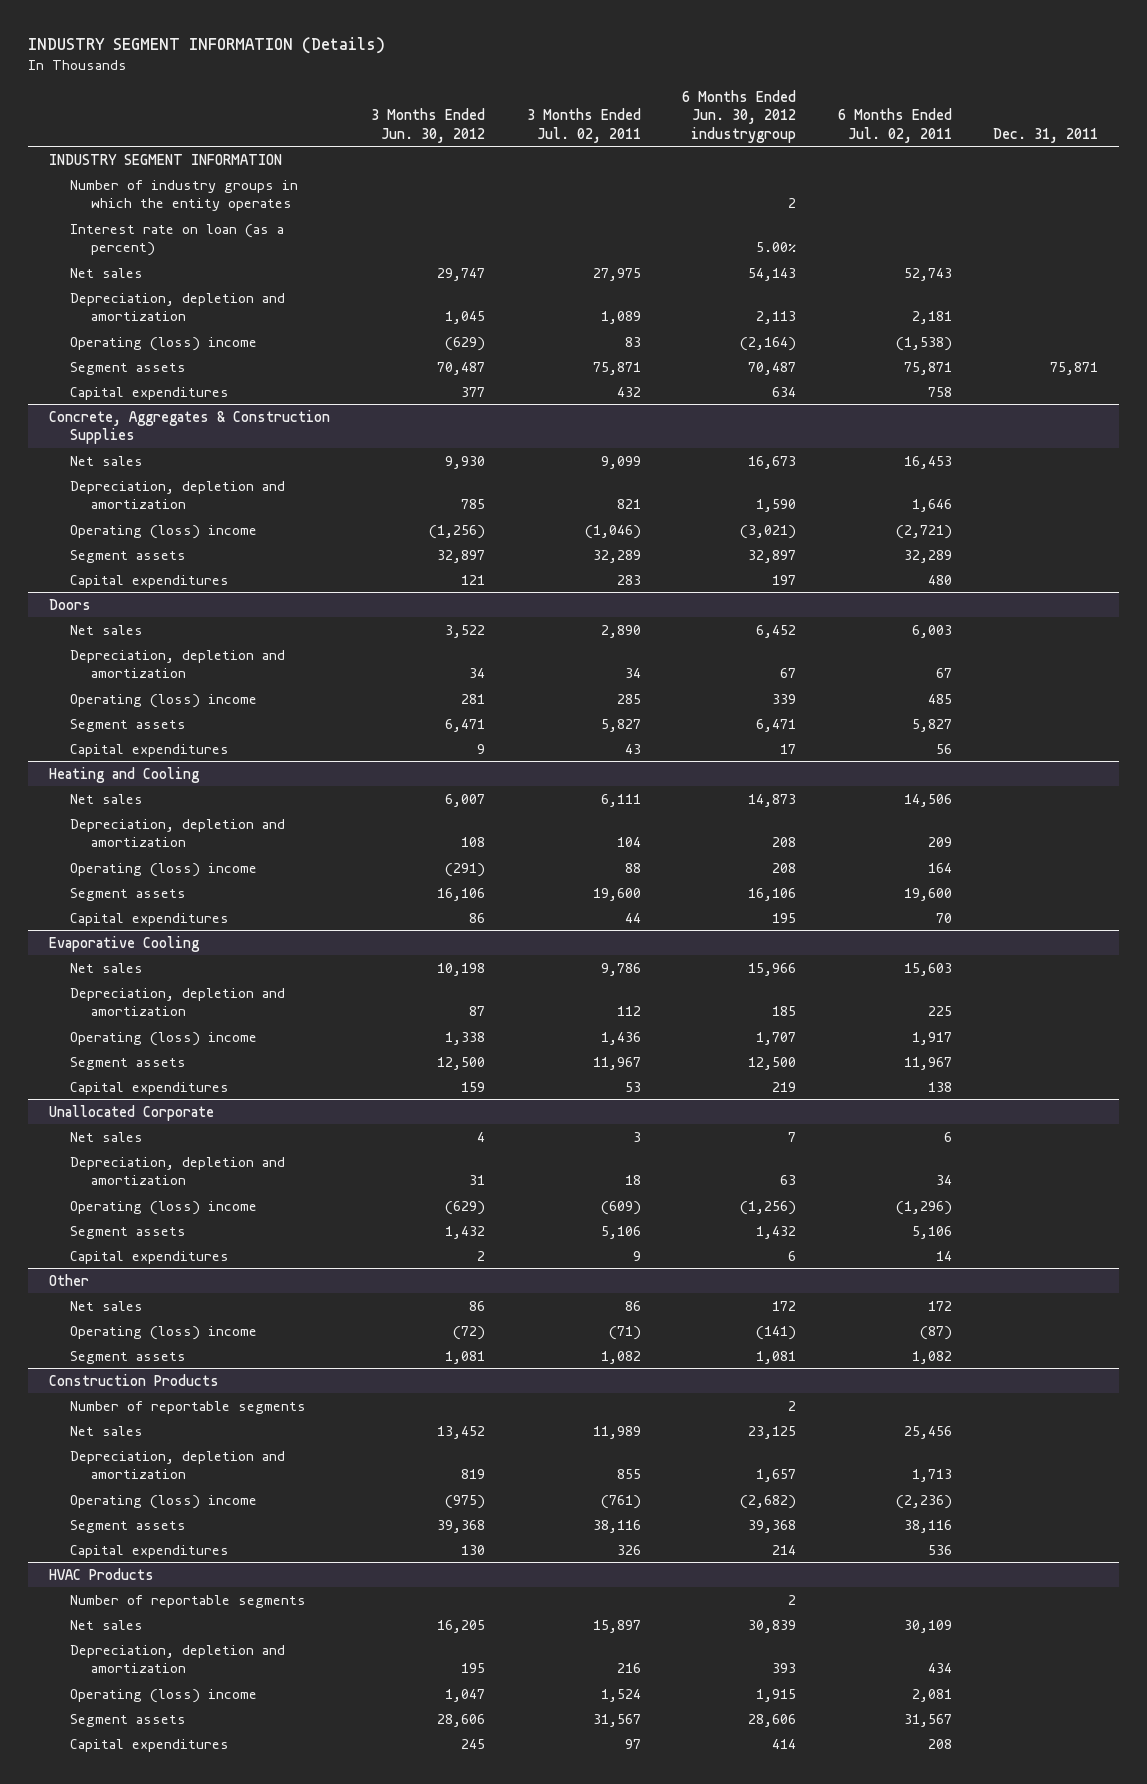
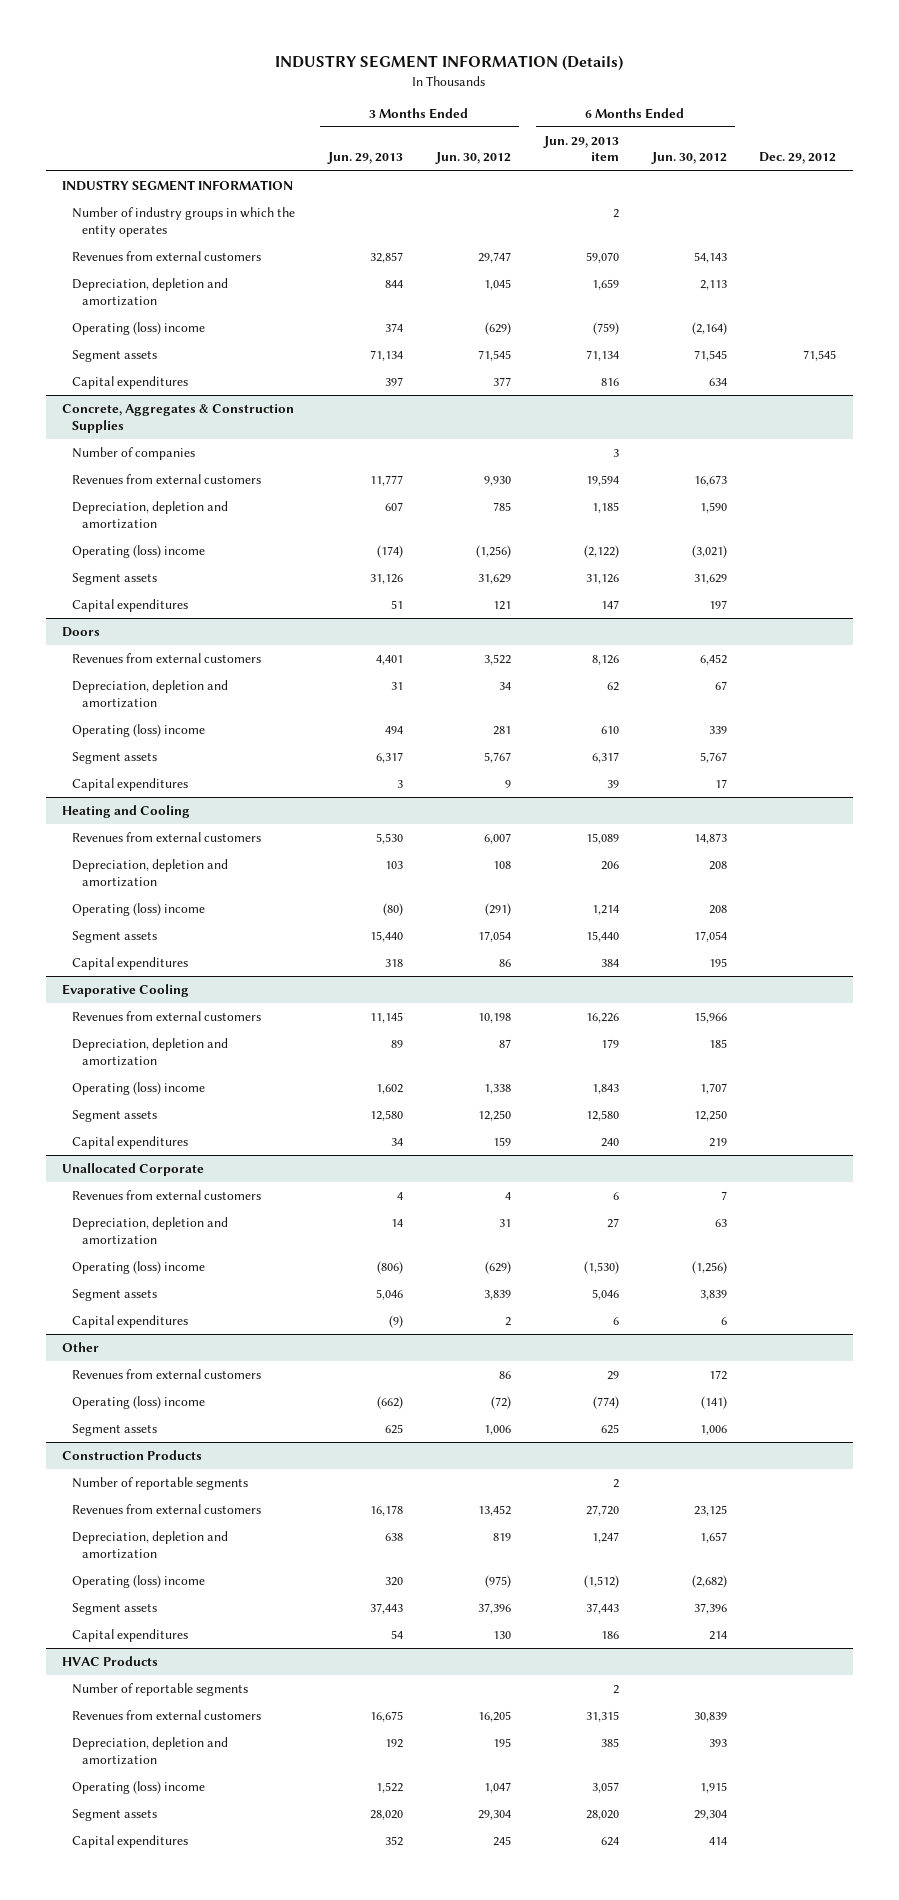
- | 3 Months Ended Jun. 30, 2012 | 3 Months Ended Jul. 02, 2011 | 6 Months Ended Jun. 30, 2012 industrygroup | 6 Months Ended Jul. 02, 2011 | Dec. 31, 2011
+ | 3 Months Ended Jun. 29, 2013 | 3 Months Ended Jun. 30, 2012 | 6 Months Ended Jun. 29, 2013 item | 6 Months Ended Jun. 30, 2012 | Dec. 29, 2012
- Interest rate on loan (as a percent) | | | 5.00% | |
- Net sales | 29,747 | 27,975 | 54,143 | 52,743 |
+ Revenues from external customers | 32,857 | 29,747 | 59,070 | 54,143 |
- Segment assets | 70,487 | 75,871 | 70,487 | 75,871 | 75,871
+ Segment assets | 71,134 | 71,545 | 71,134 | 71,545 | 71,545
@ Concrete, Aggregates & Construction Supplies
- Net sales | 9,930 | 9,099 | 16,673 | 16,453 |
+ Number of companies | | | 3 | |
+ Revenues from external customers | 11,777 | 9,930 | 19,594 | 16,673 |
- Segment assets | 32,897 | 32,289 | 32,897 | 32,289 |
+ Segment assets | 31,126 | 31,629 | 31,126 | 31,629 |
@ Doors
- Net sales | 3,522 | 2,890 | 6,452 | 6,003 |
+ Revenues from external customers | 4,401 | 3,522 | 8,126 | 6,452 |
- Segment assets | 6,471 | 5,827 | 6,471 | 5,827 |
+ Segment assets | 6,317 | 5,767 | 6,317 | 5,767 |
@ Heating and Cooling
- Net sales | 6,007 | 6,111 | 14,873 | 14,506 |
+ Revenues from external customers | 5,530 | 6,007 | 15,089 | 14,873 |
- Segment assets | 16,106 | 19,600 | 16,106 | 19,600 |
+ Segment assets | 15,440 | 17,054 | 15,440 | 17,054 |
@ Evaporative Cooling
- Net sales | 10,198 | 9,786 | 15,966 | 15,603 |
+ Revenues from external customers | 11,145 | 10,198 | 16,226 | 15,966 |
- Segment assets | 12,500 | 11,967 | 12,500 | 11,967 |
+ Segment assets | 12,580 | 12,250 | 12,580 | 12,250 |
@ Unallocated Corporate
- Net sales | 4 | 3 | 7 | 6 |
+ Revenues from external customers | 4 | 4 | 6 | 7 |
- Segment assets | 1,432 | 5,106 | 1,432 | 5,106 |
+ Segment assets | 5,046 | 3,839 | 5,046 | 3,839 |
@ Other
- Net sales | 86 | 86 | 172 | 172 |
+ Revenues from external customers | | 86 | 29 | 172 |
- Segment assets | 1,081 | 1,082 | 1,081 | 1,082 |
+ Segment assets | 625 | 1,006 | 625 | 1,006 |
@ Construction Products
- Net sales | 13,452 | 11,989 | 23,125 | 25,456 |
+ Revenues from external customers | 16,178 | 13,452 | 27,720 | 23,125 |
- Segment assets | 39,368 | 38,116 | 39,368 | 38,116 |
+ Segment assets | 37,443 | 37,396 | 37,443 | 37,396 |
@ HVAC Products
- Net sales | 16,205 | 15,897 | 30,839 | 30,109 |
+ Revenues from external customers | 16,675 | 16,205 | 31,315 | 30,839 |
- Segment assets | 28,606 | 31,567 | 28,606 | 31,567 |
+ Segment assets | 28,020 | 29,304 | 28,020 | 29,304 |

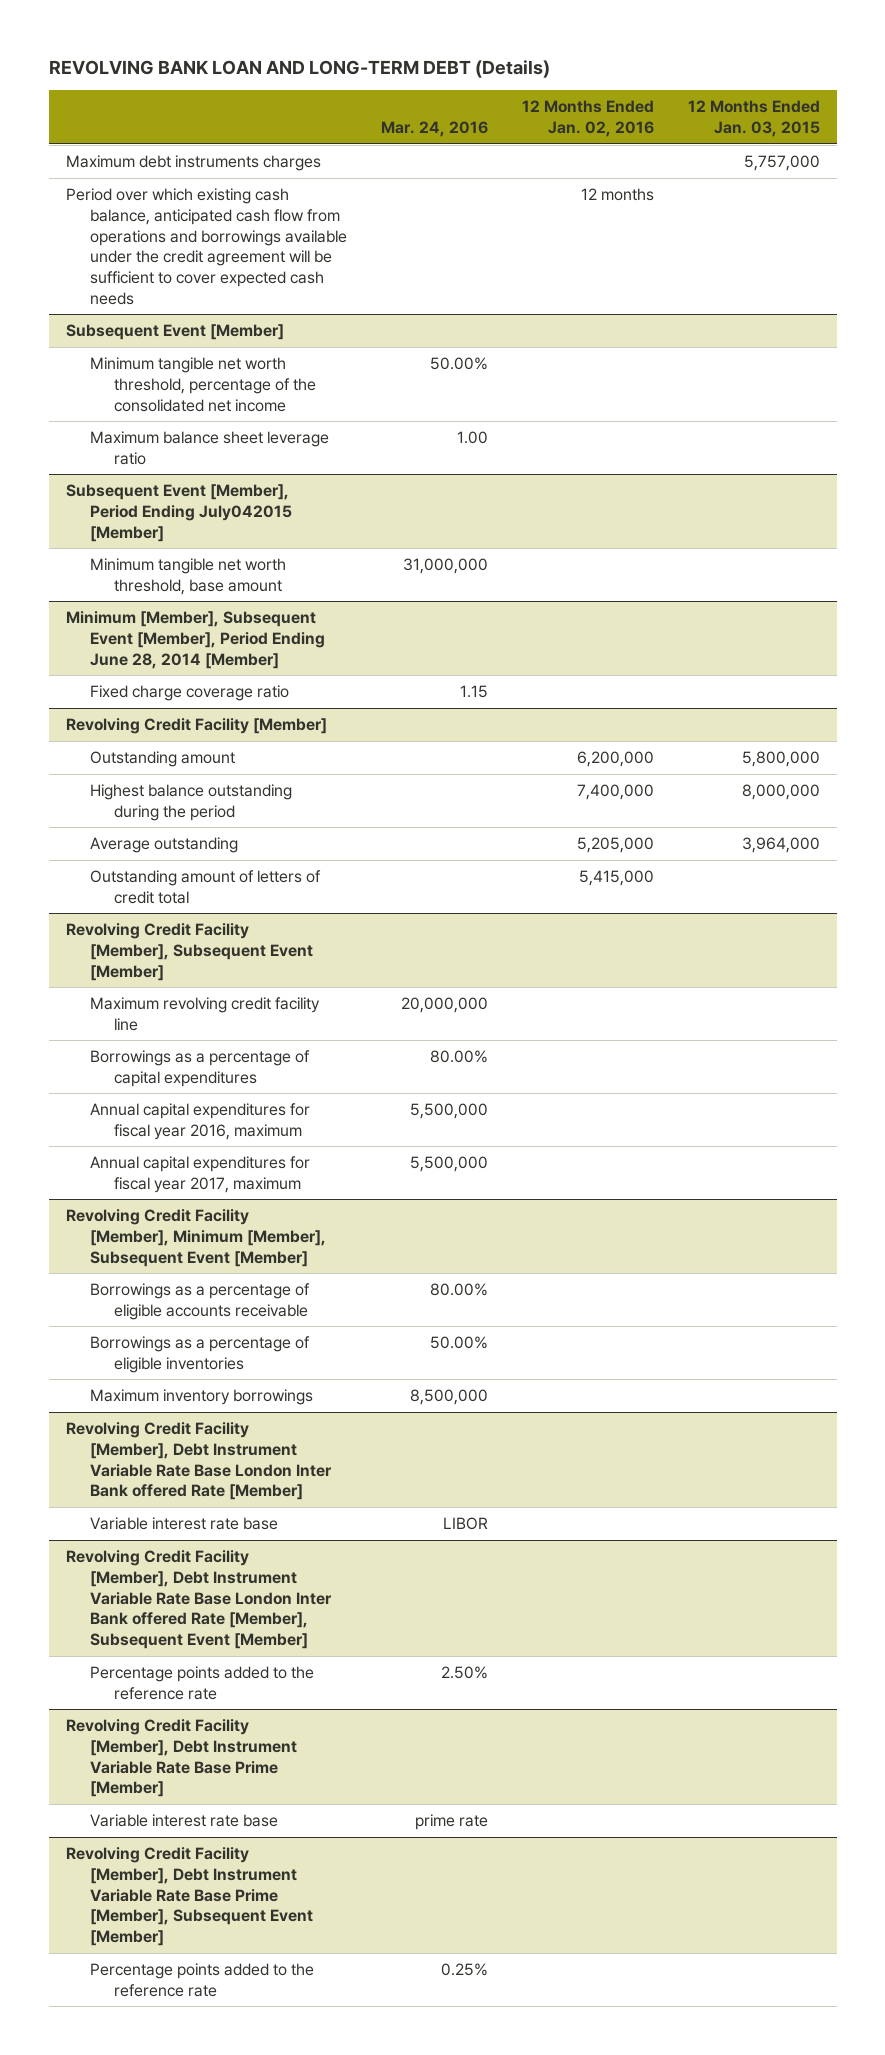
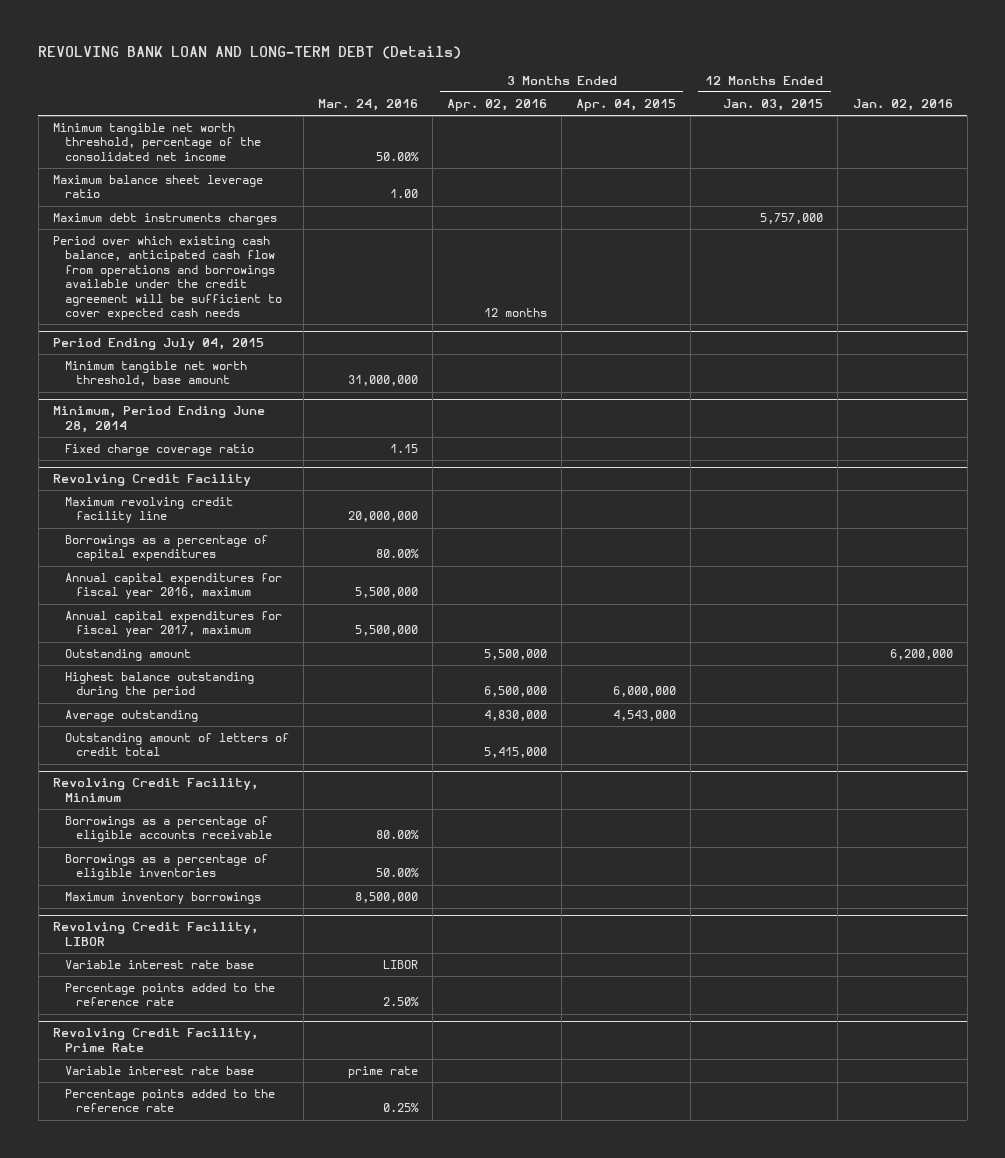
- | Mar. 24, 2016 | 12 Months Ended Jan. 02, 2016 | 12 Months Ended Jan. 03, 2015
+ | Mar. 24, 2016 | 3 Months Ended Apr. 02, 2016 | 3 Months Ended Apr. 04, 2015 | 12 Months Ended Jan. 03, 2015 | Jan. 02, 2016
- Subsequent Event [Member]
- Subsequent Event [Member], Period Ending July042015 [Member]
moved down: Maximum debt instruments charges | | | | 5,757,000 |
moved down: Period over which existing cash balance, anticipated cash flow from operations and borrowings available under the credit agreement will be sufficient to cover expected cash needs | | 12 months | | |
+ Period Ending July 04, 2015
- Minimum [Member], Subsequent Event [Member], Period Ending June 28, 2014 [Member]
+ Minimum, Period Ending June 28, 2014
- Revolving Credit Facility [Member]
- Outstanding amount | | 6,200,000 | 5,800,000
- Highest balance outstanding during the period | | 7,400,000 | 8,000,000
- Average outstanding | | 5,205,000 | 3,964,000
- Outstanding amount of letters of credit total | | 5,415,000 |
- Revolving Credit Facility [Member], Subsequent Event [Member]
+ Revolving Credit Facility
- Revolving Credit Facility [Member], Minimum [Member], Subsequent Event [Member]
+ Outstanding amount | | 5,500,000 | | | 6,200,000
+ Highest balance outstanding during the period | | 6,500,000 | 6,000,000 | |
+ Average outstanding | | 4,830,000 | 4,543,000 | |
+ Outstanding amount of letters of credit total | | 5,415,000 | | |
+ Revolving Credit Facility, Minimum
- Revolving Credit Facility [Member], Debt Instrument Variable Rate Base London Inter Bank offered Rate [Member]
+ Revolving Credit Facility, LIBOR
- Revolving Credit Facility [Member], Debt Instrument Variable Rate Base London Inter Bank offered Rate [Member], Subsequent Event [Member]
- Revolving Credit Facility [Member], Debt Instrument Variable Rate Base Prime [Member]
+ Revolving Credit Facility, Prime Rate
- Revolving Credit Facility [Member], Debt Instrument Variable Rate Base Prime [Member], Subsequent Event [Member]

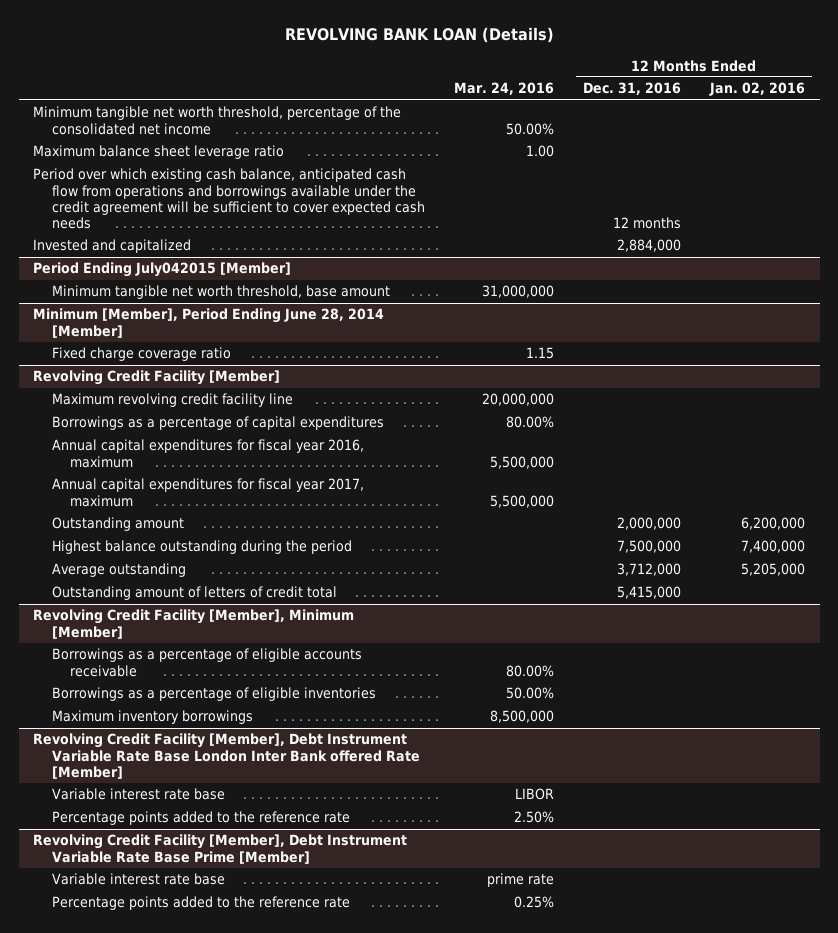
- REVOLVING BANK LOAN AND LONG-TERM DEBT (Details)
+ REVOLVING BANK LOAN (Details)
- | Mar. 24, 2016 | 3 Months Ended Apr. 02, 2016 | 3 Months Ended Apr. 04, 2015 | 12 Months Ended Jan. 03, 2015 | Jan. 02, 2016
+ | Mar. 24, 2016 | 12 Months Ended Dec. 31, 2016 | 12 Months Ended Jan. 02, 2016
- Maximum debt instruments charges | | | | 5,757,000 |
- Period Ending July 04, 2015
+ Invested and capitalized | | 2,884,000 |
+ Period Ending July042015 [Member]
- Minimum, Period Ending June 28, 2014
+ Minimum [Member], Period Ending June 28, 2014 [Member]
- Revolving Credit Facility
+ Revolving Credit Facility [Member]
- Revolving Credit Facility, Minimum
+ Revolving Credit Facility [Member], Minimum [Member]
- Revolving Credit Facility, LIBOR
+ Revolving Credit Facility [Member], Debt Instrument Variable Rate Base London Inter Bank offered Rate [Member]
- Revolving Credit Facility, Prime Rate
+ Revolving Credit Facility [Member], Debt Instrument Variable Rate Base Prime [Member]

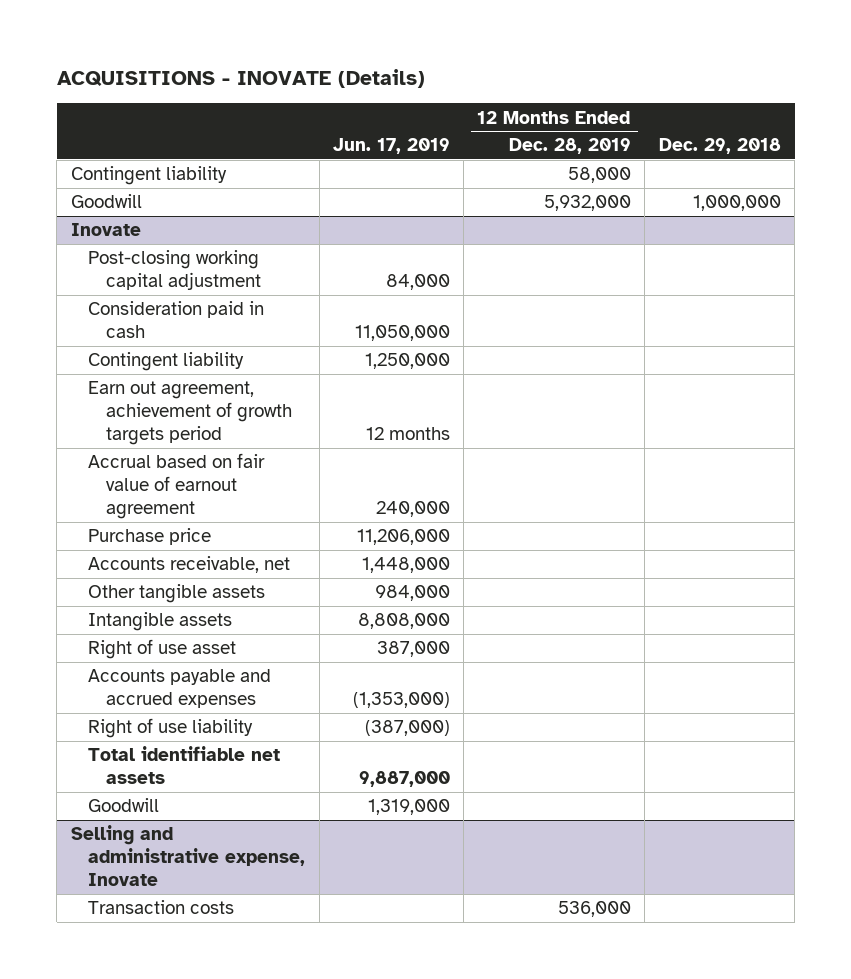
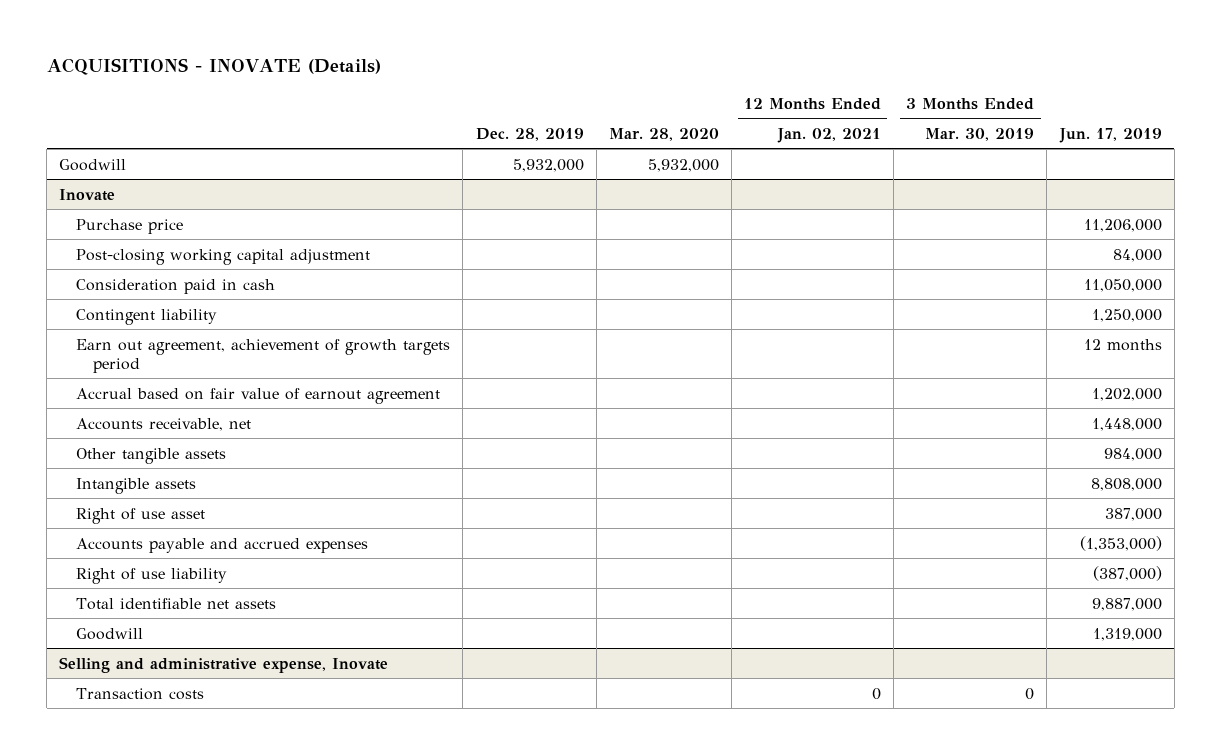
- | Jun. 17, 2019 | 12 Months Ended Dec. 28, 2019 | Dec. 29, 2018
+ | Dec. 28, 2019 | Mar. 28, 2020 | 12 Months Ended Jan. 02, 2021 | 3 Months Ended Mar. 30, 2019 | Jun. 17, 2019
- Contingent liability | | 58,000 |
@ Inovate
moved up: Purchase price | | | | | 11,206,000
- Accrual based on fair value of earnout agreement | 240,000 | |
+ Accrual based on fair value of earnout agreement | | | | | 1,202,000

